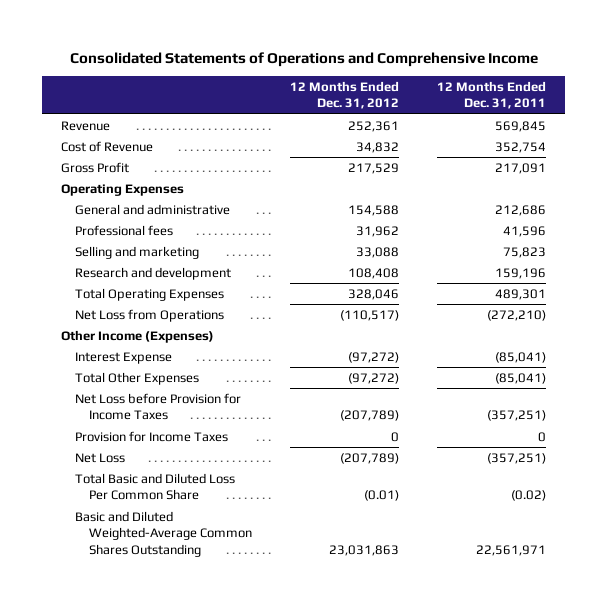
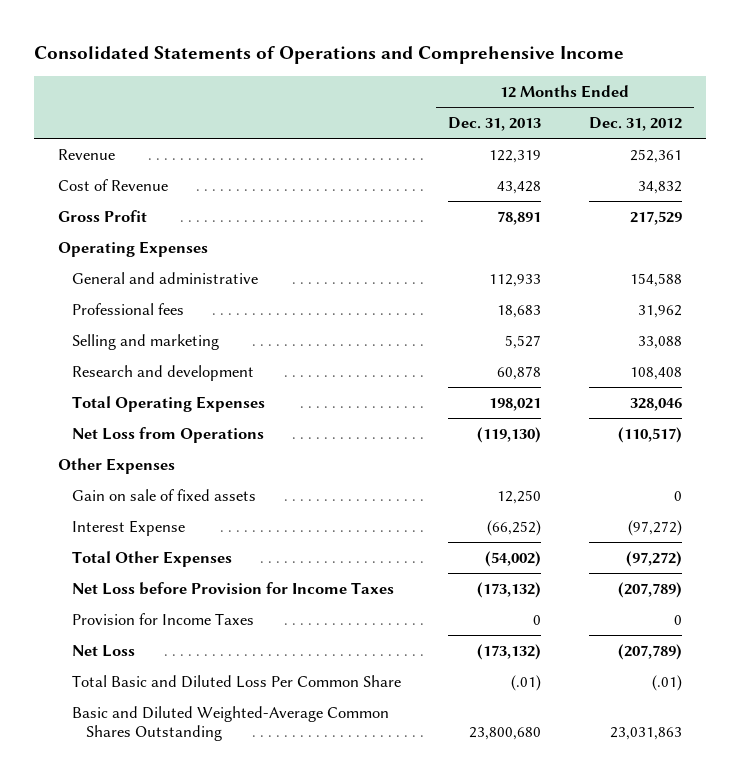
- | 12 Months Ended Dec. 31, 2012 | 12 Months Ended Dec. 31, 2011
+ | 12 Months Ended Dec. 31, 2013 | 12 Months Ended Dec. 31, 2012
- Other Income (Expenses)
+ Other Expenses
+ Gain on sale of fixed assets | 12,250 | 0
- Total Basic and Diluted Loss Per Common Share | (0.01) | (0.02)
+ Total Basic and Diluted Loss Per Common Share | (.01) | (.01)

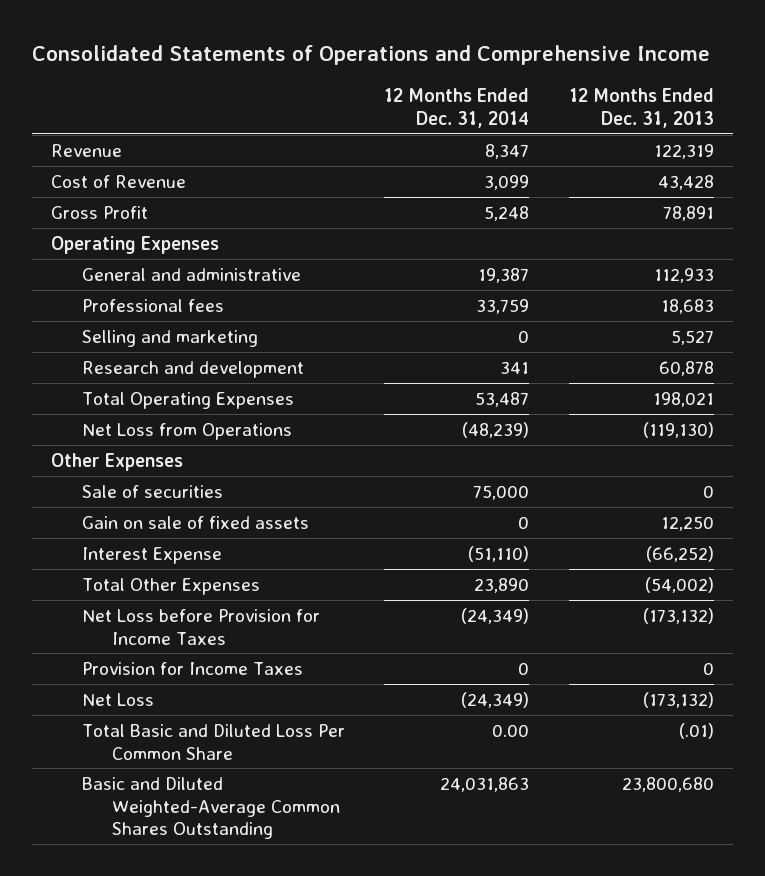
- | 12 Months Ended Dec. 31, 2013 | 12 Months Ended Dec. 31, 2012
+ | 12 Months Ended Dec. 31, 2014 | 12 Months Ended Dec. 31, 2013
+ Sale of securities | 75,000 | 0

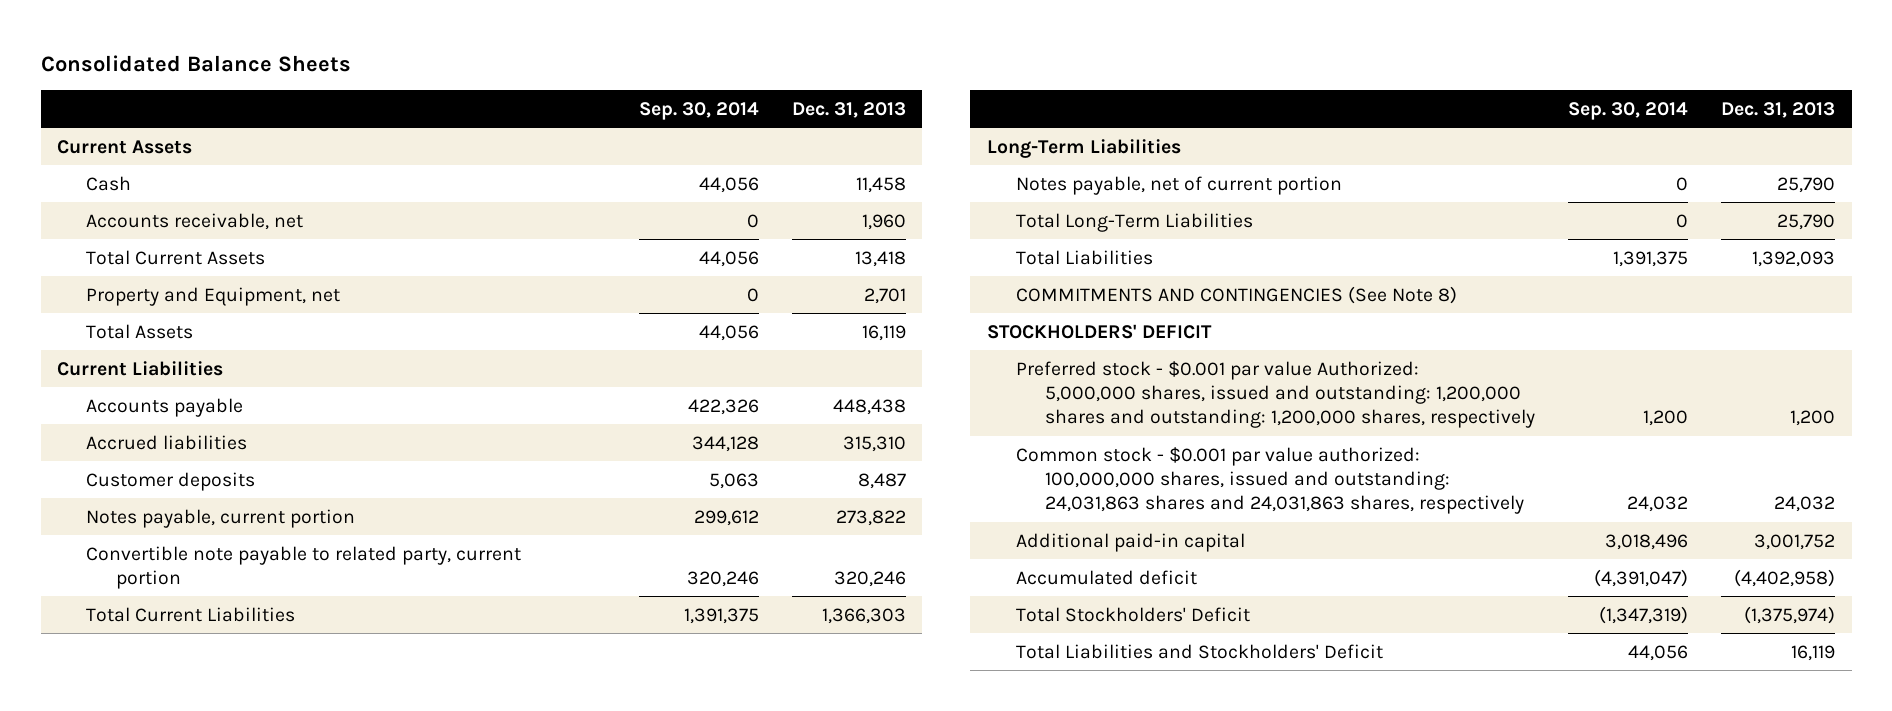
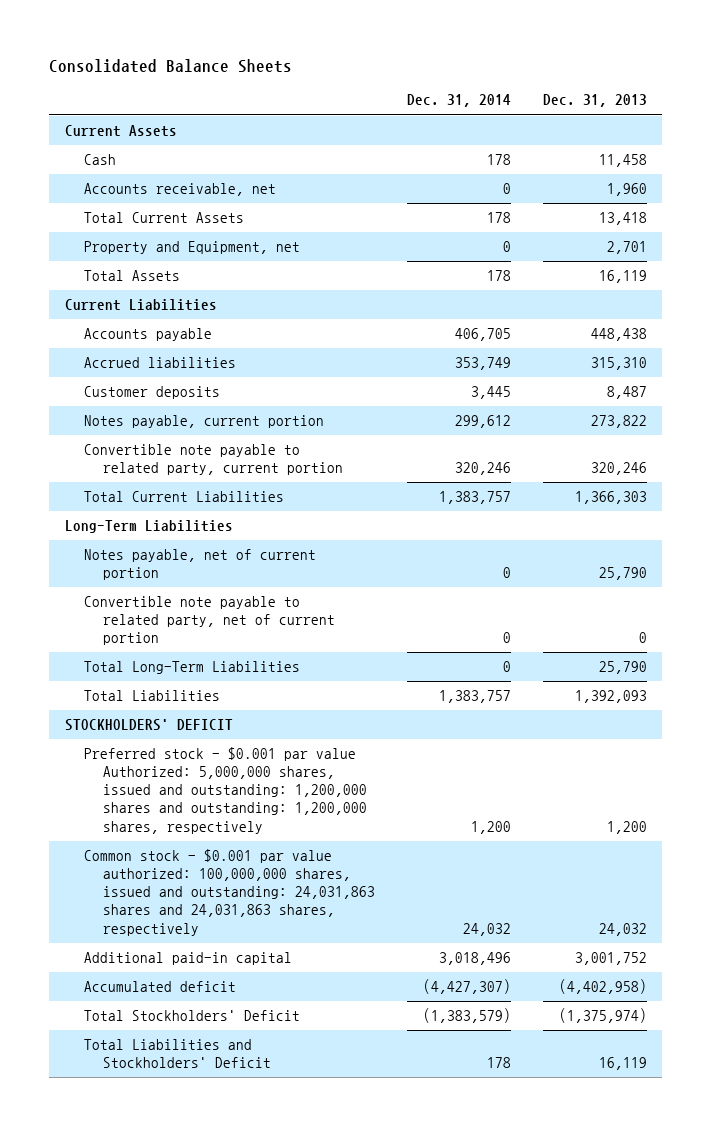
- | Sep. 30, 2014 | Dec. 31, 2013
+ | Dec. 31, 2014 | Dec. 31, 2013
+ Convertible note payable to related party, net of current portion | 0 | 0
- COMMITMENTS AND CONTINGENCIES (See Note 8)

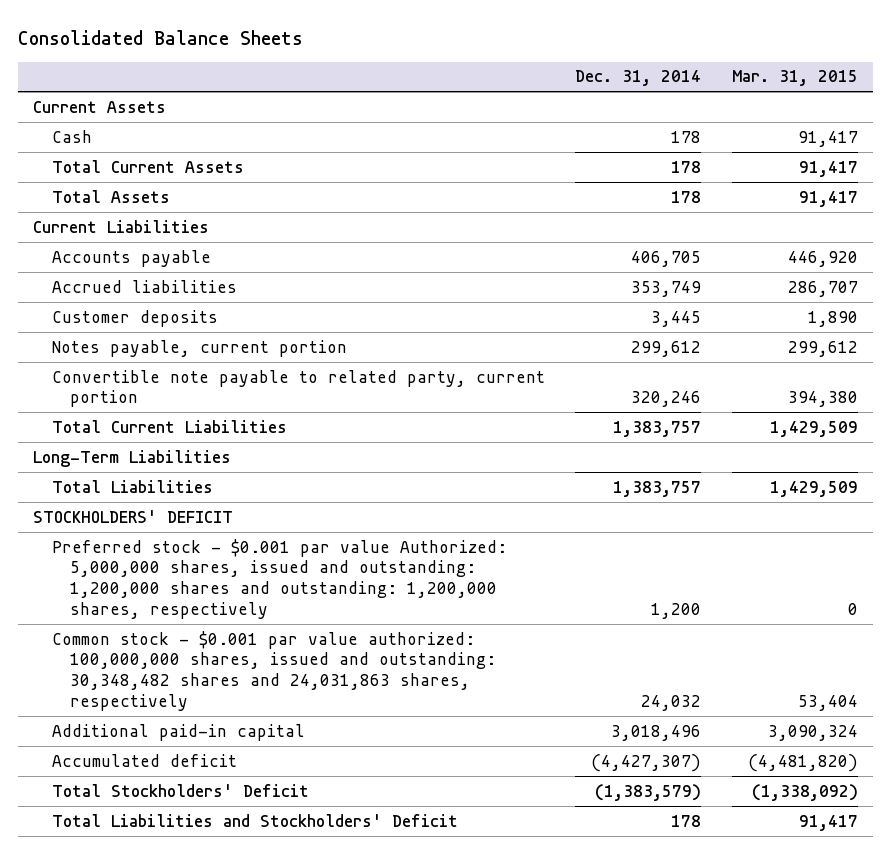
- | Dec. 31, 2014 | Dec. 31, 2013
+ | Dec. 31, 2014 | Mar. 31, 2015
- Accounts receivable, net | 0 | 1,960
- Property and Equipment, net | 0 | 2,701
- Notes payable, net of current portion | 0 | 25,790
- Convertible note payable to related party, net of current portion | 0 | 0
- Total Long-Term Liabilities | 0 | 25,790
- Common stock - $0.001 par value authorized: 100,000,000 shares, issued and outstanding: 24,031,863 shares and 24,031,863 shares, respectively | 24,032 | 24,032
+ Common stock - $0.001 par value authorized: 100,000,000 shares, issued and outstanding: 30,348,482 shares and 24,031,863 shares, respectively | 24,032 | 53,404

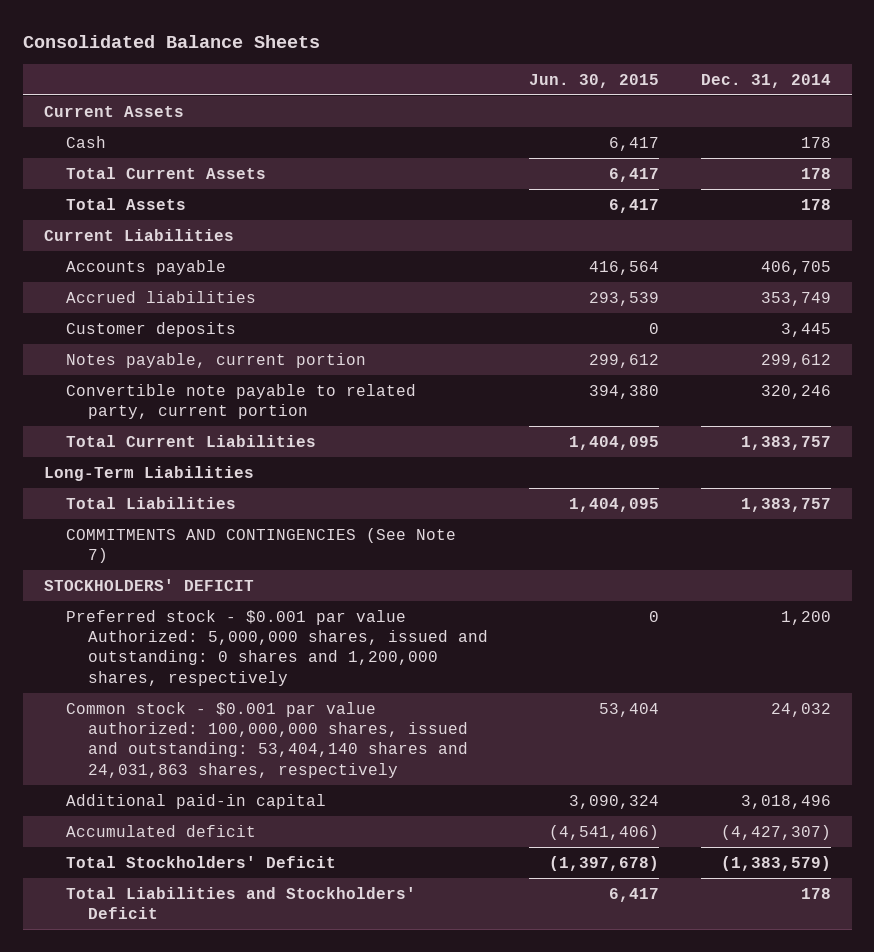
- | Dec. 31, 2014 | Mar. 31, 2015
+ | Jun. 30, 2015 | Dec. 31, 2014
+ COMMITMENTS AND CONTINGENCIES (See Note 7)
- Preferred stock - $0.001 par value Authorized: 5,000,000 shares, issued and outstanding: 1,200,000 shares and outstanding: 1,200,000 shares, respectively | 1,200 | 0
- Common stock - $0.001 par value authorized: 100,000,000 shares, issued and outstanding: 30,348,482 shares and 24,031,863 shares, respectively | 24,032 | 53,404
+ Preferred stock - $0.001 par value Authorized: 5,000,000 shares, issued and outstanding: 0 shares and 1,200,000 shares, respectively | 0 | 1,200
+ Common stock - $0.001 par value authorized: 100,000,000 shares, issued and outstanding: 53,404,140 shares and 24,031,863 shares, respectively | 53,404 | 24,032

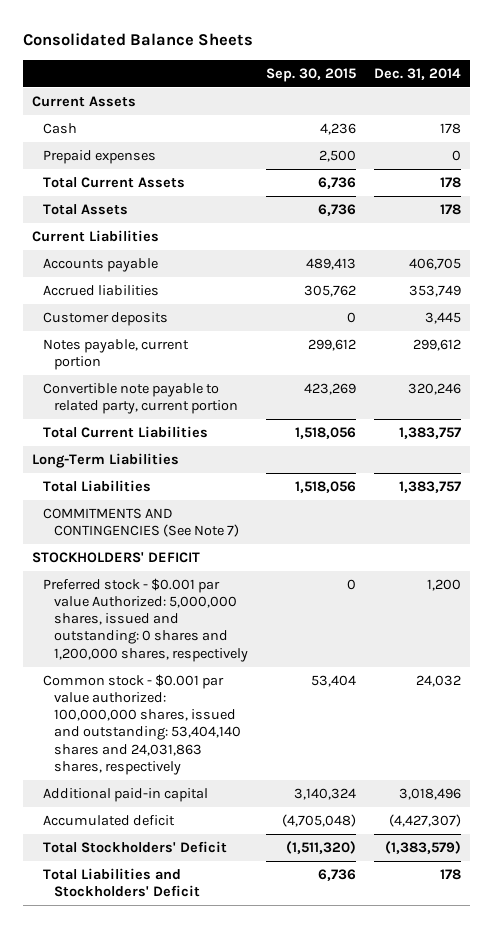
- | Jun. 30, 2015 | Dec. 31, 2014
+ | Sep. 30, 2015 | Dec. 31, 2014
+ Prepaid expenses | 2,500 | 0

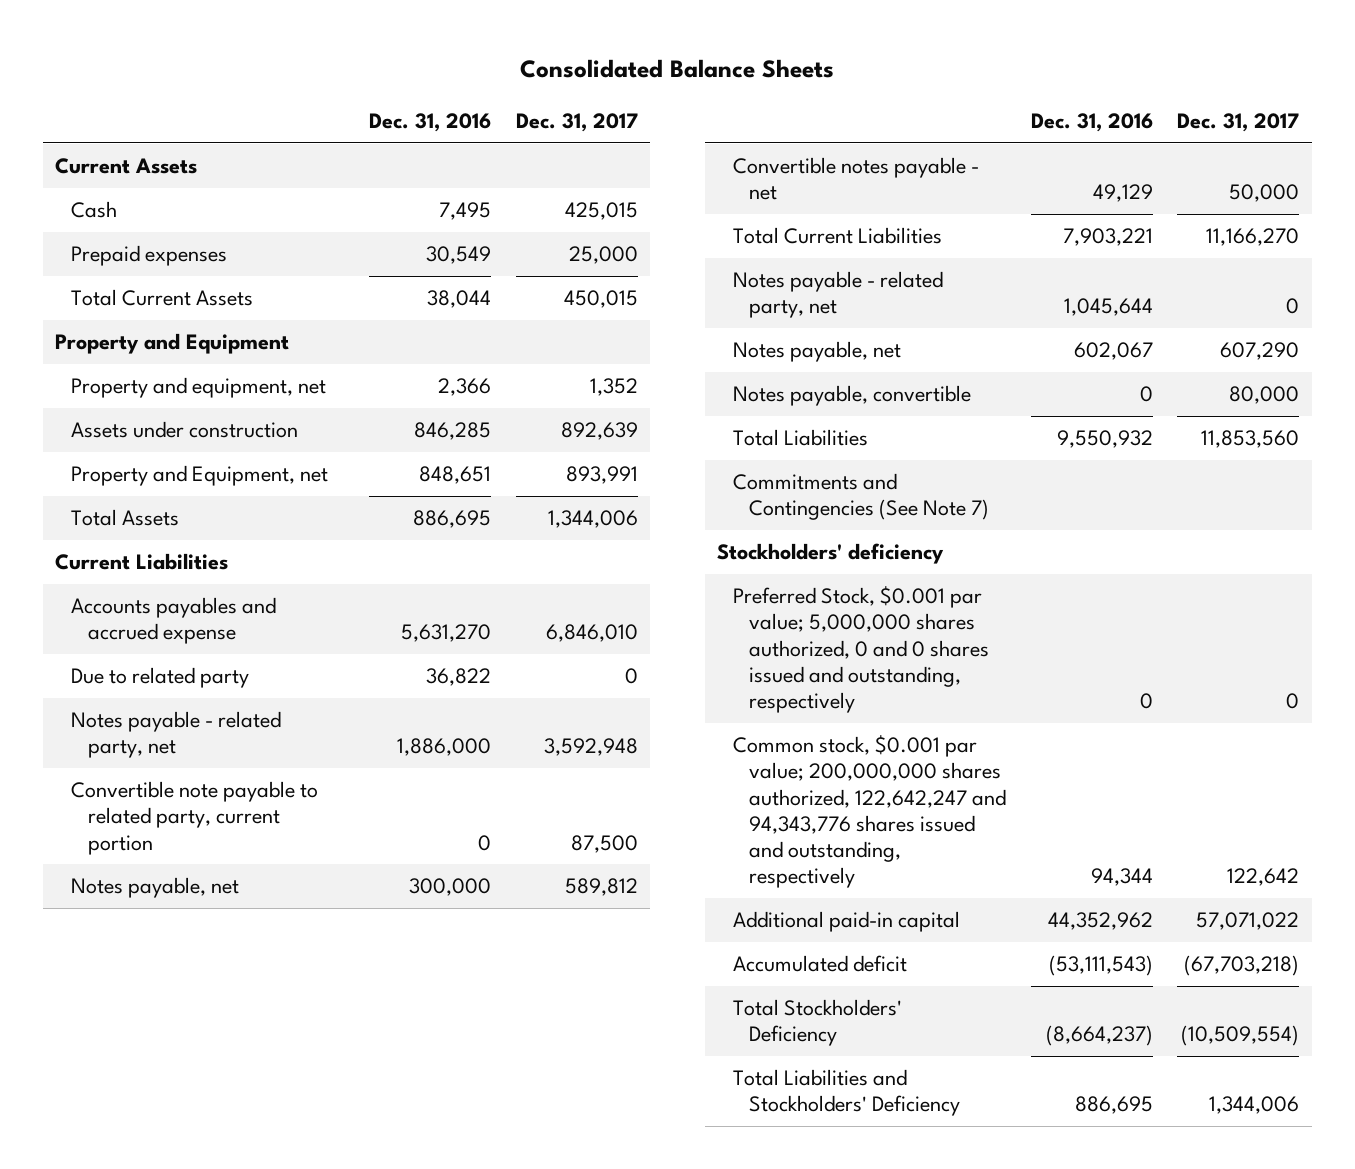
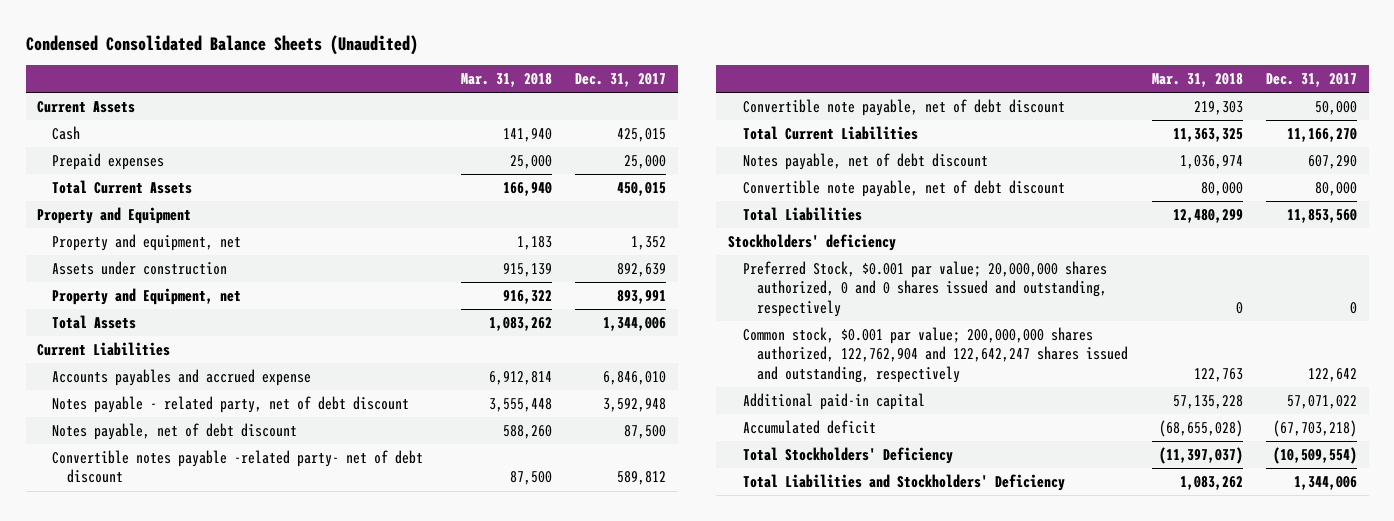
- Consolidated Balance Sheets
+ Condensed Consolidated Balance Sheets (Unaudited)
- | Dec. 31, 2016 | Dec. 31, 2017
+ | Mar. 31, 2018 | Dec. 31, 2017
- Due to related party | 36,822 | 0
- Notes payable - related party, net | 1,886,000 | 3,592,948
- Convertible note payable to related party, current portion | 0 | 87,500
- Notes payable, net | 300,000 | 589,812
- Convertible notes payable - net | 49,129 | 50,000
+ Notes payable - related party, net of debt discount | 3,555,448 | 3,592,948
+ Notes payable, net of debt discount | 588,260 | 87,500
+ Convertible notes payable -related party- net of debt discount | 87,500 | 589,812
+ Convertible note payable, net of debt discount | 219,303 | 50,000
- Notes payable - related party, net | 1,045,644 | 0
- Notes payable, net | 602,067 | 607,290
- Notes payable, convertible | 0 | 80,000
+ Notes payable, net of debt discount | 1,036,974 | 607,290
+ Convertible note payable, net of debt discount | 80,000 | 80,000
- Commitments and Contingencies (See Note 7)
- Preferred Stock, $0.001 par value; 5,000,000 shares authorized, 0 and 0 shares issued and outstanding, respectively | 0 | 0
- Common stock, $0.001 par value; 200,000,000 shares authorized, 122,642,247 and 94,343,776 shares issued and outstanding, respectively | 94,344 | 122,642
+ Preferred Stock, $0.001 par value; 20,000,000 shares authorized, 0 and 0 shares issued and outstanding, respectively | 0 | 0
+ Common stock, $0.001 par value; 200,000,000 shares authorized, 122,762,904 and 122,642,247 shares issued and outstanding, respectively | 122,763 | 122,642

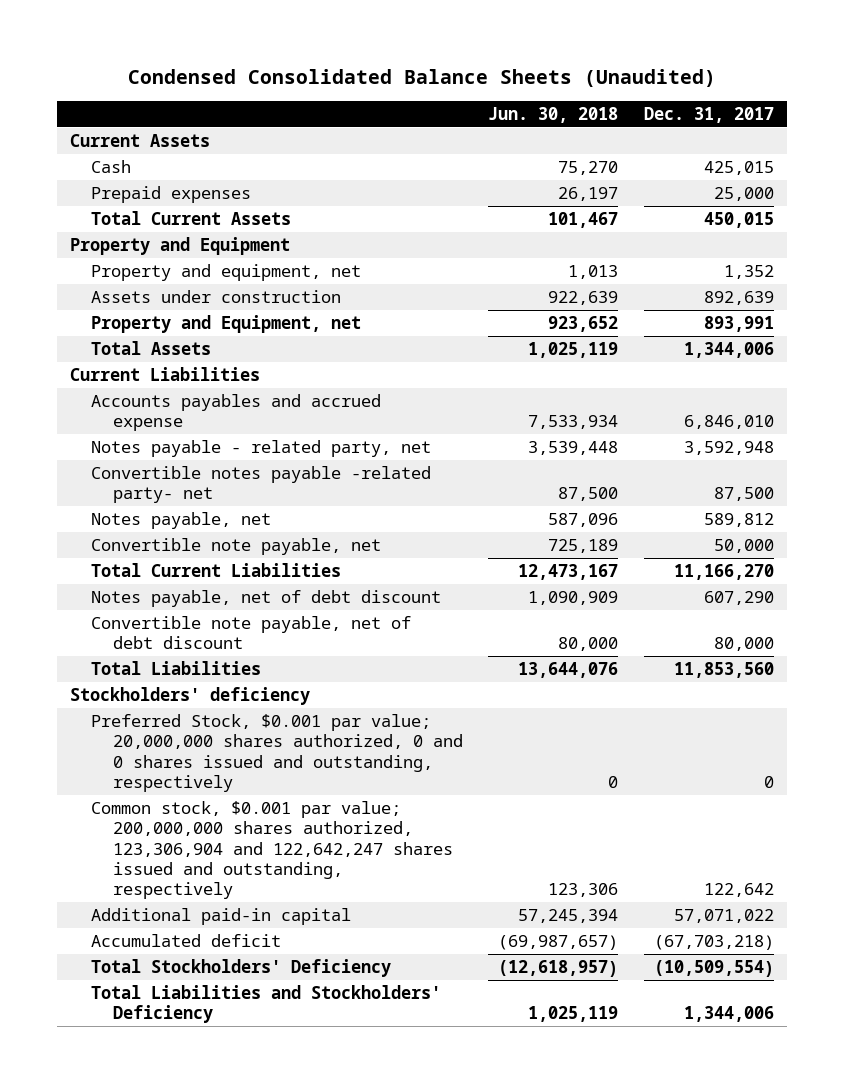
- | Mar. 31, 2018 | Dec. 31, 2017
+ | Jun. 30, 2018 | Dec. 31, 2017
- Notes payable - related party, net of debt discount | 3,555,448 | 3,592,948
- Notes payable, net of debt discount | 588,260 | 87,500
- Convertible notes payable -related party- net of debt discount | 87,500 | 589,812
- Convertible note payable, net of debt discount | 219,303 | 50,000
+ Notes payable - related party, net | 3,539,448 | 3,592,948
+ Convertible notes payable -related party- net | 87,500 | 87,500
+ Notes payable, net | 587,096 | 589,812
+ Convertible note payable, net | 725,189 | 50,000
- Common stock, $0.001 par value; 200,000,000 shares authorized, 122,762,904 and 122,642,247 shares issued and outstanding, respectively | 122,763 | 122,642
+ Common stock, $0.001 par value; 200,000,000 shares authorized, 123,306,904 and 122,642,247 shares issued and outstanding, respectively | 123,306 | 122,642

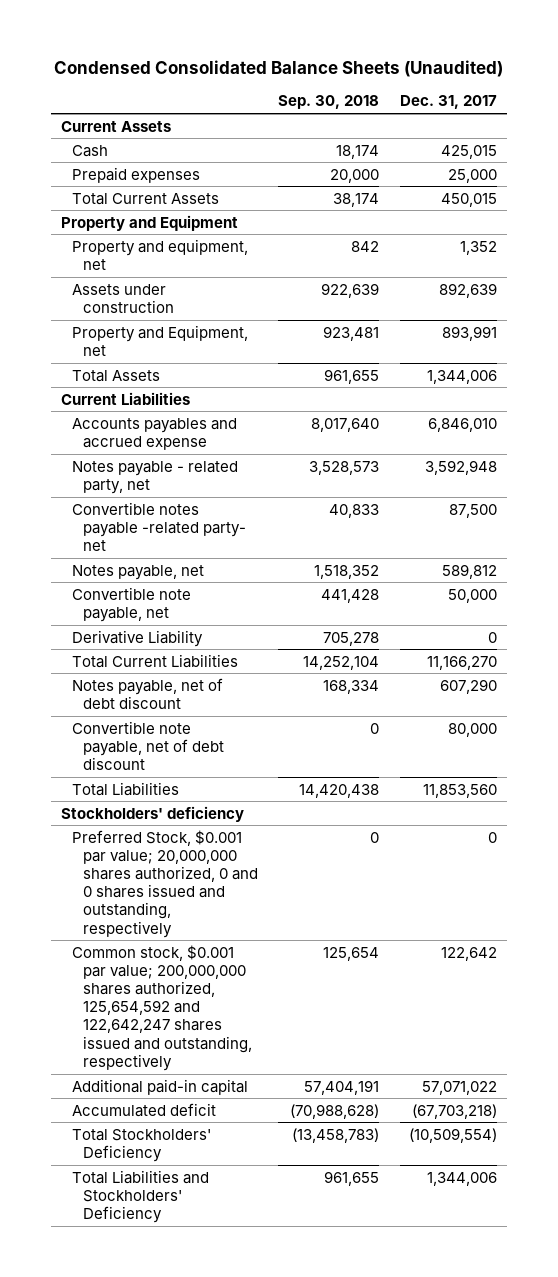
- | Jun. 30, 2018 | Dec. 31, 2017
+ | Sep. 30, 2018 | Dec. 31, 2017
+ Derivative Liability | 705,278 | 0
- Common stock, $0.001 par value; 200,000,000 shares authorized, 123,306,904 and 122,642,247 shares issued and outstanding, respectively | 123,306 | 122,642
+ Common stock, $0.001 par value; 200,000,000 shares authorized, 125,654,592 and 122,642,247 shares issued and outstanding, respectively | 125,654 | 122,642

